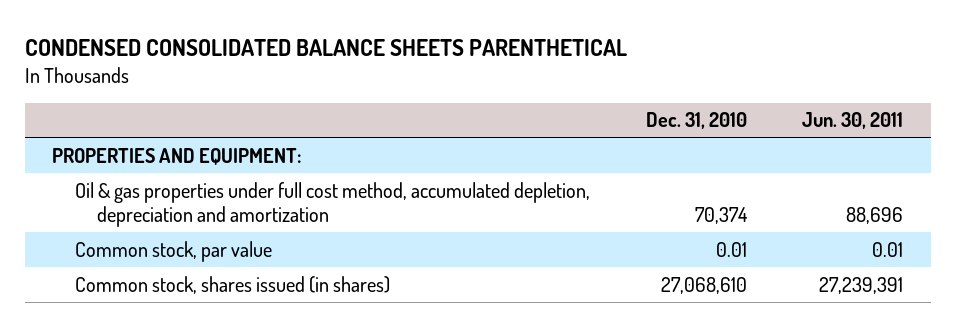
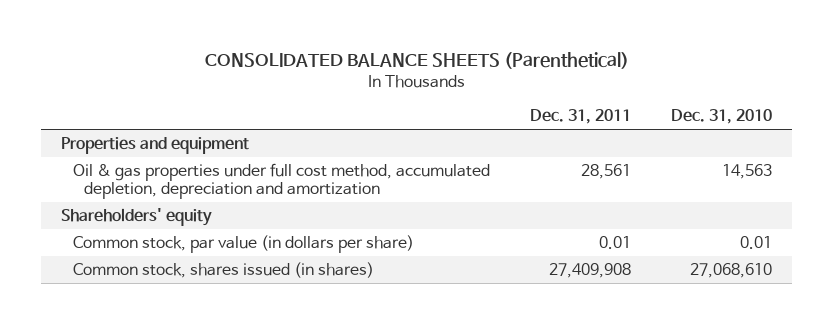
- CONDENSED CONSOLIDATED BALANCE SHEETS PARENTHETICAL
+ CONSOLIDATED BALANCE SHEETS (Parenthetical)
- | Dec. 31, 2010 | Jun. 30, 2011
+ | Dec. 31, 2011 | Dec. 31, 2010
- PROPERTIES AND EQUIPMENT:
- Oil & gas properties under full cost method, accumulated depletion, depreciation and amortization | 70,374 | 88,696
- Common stock, par value | 0.01 | 0.01
+ Properties and equipment
+ Oil & gas properties under full cost method, accumulated depletion, depreciation and amortization | 28,561 | 14,563
+ Shareholders' equity
+ Common stock, par value (in dollars per share) | 0.01 | 0.01

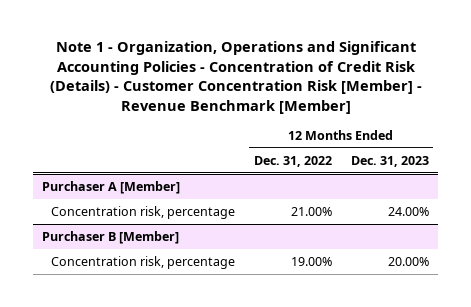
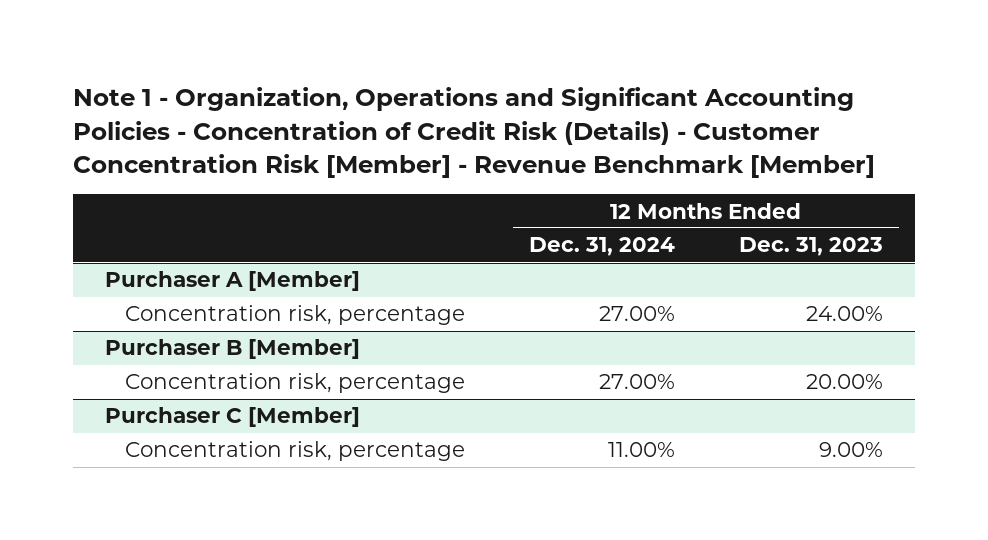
- | 12 Months Ended Dec. 31, 2022 | 12 Months Ended Dec. 31, 2023
+ | 12 Months Ended Dec. 31, 2024 | 12 Months Ended Dec. 31, 2023
+ Purchaser C [Member]
+ Concentration risk, percentage | 11.00% | 9.00%

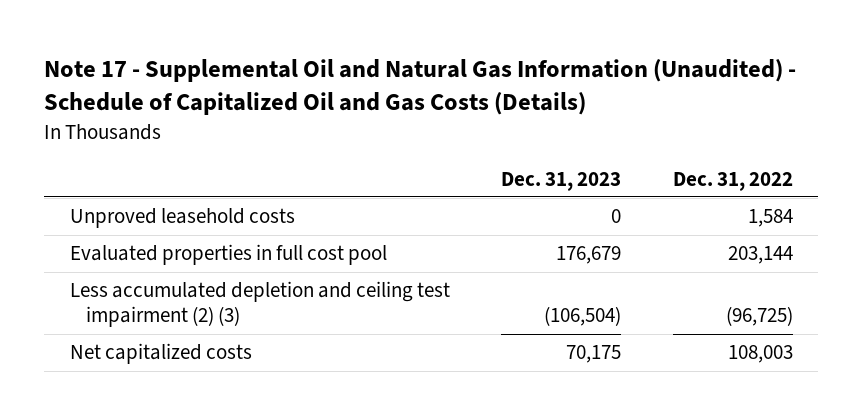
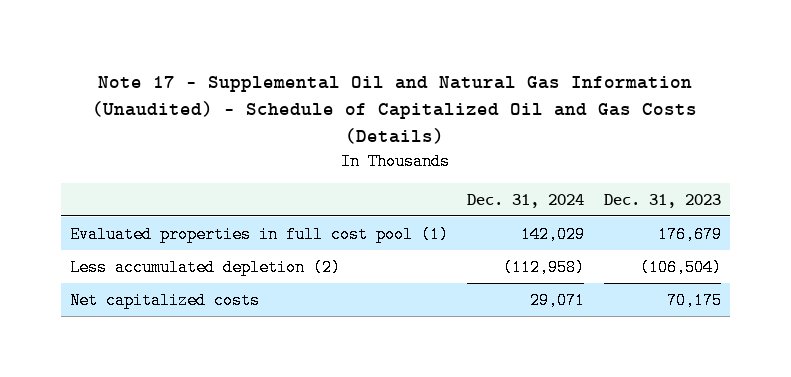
- | Dec. 31, 2023 | Dec. 31, 2022
+ | Dec. 31, 2024 | Dec. 31, 2023
- Unproved leasehold costs | 0 | 1,584
- Evaluated properties in full cost pool | 176,679 | 203,144
- Less accumulated depletion and ceiling test impairment (2) (3) | (106,504) | (96,725)
+ Evaluated properties in full cost pool (1) | 142,029 | 176,679
+ Less accumulated depletion (2) | (112,958) | (106,504)

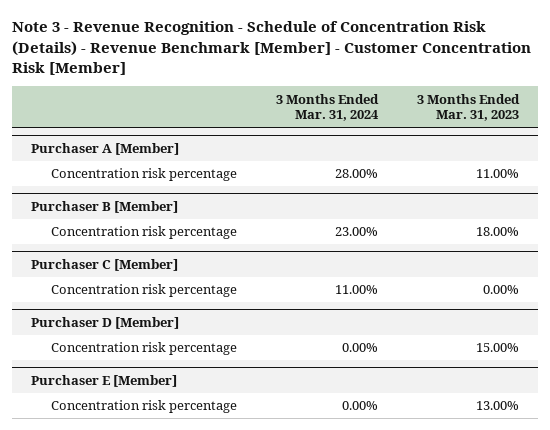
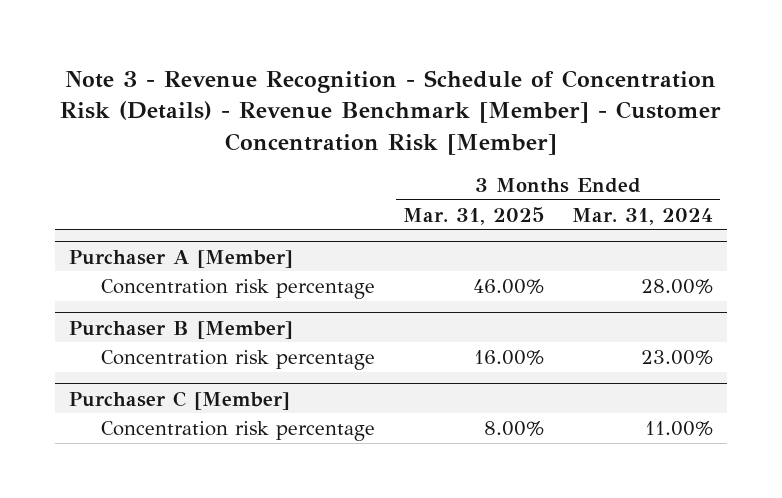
- | 3 Months Ended Mar. 31, 2024 | 3 Months Ended Mar. 31, 2023
+ | 3 Months Ended Mar. 31, 2025 | 3 Months Ended Mar. 31, 2024
- Purchaser D [Member]
- Concentration risk percentage | 0.00% | 15.00%
- Purchaser E [Member]
- Concentration risk percentage | 0.00% | 13.00%

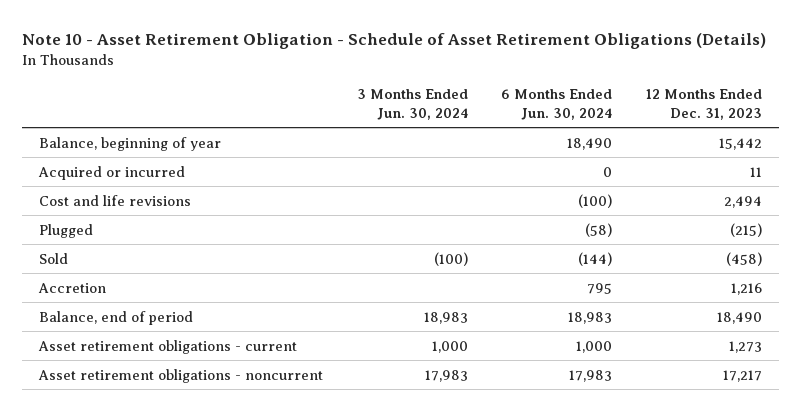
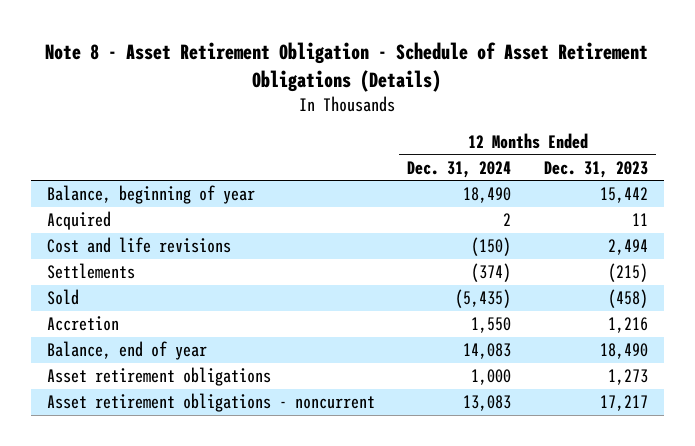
- Note 10 - Asset Retirement Obligation - Schedule of Asset Retirement Obligations (Details)
+ Note 8 - Asset Retirement Obligation - Schedule of Asset Retirement Obligations (Details)
- | 3 Months Ended Jun. 30, 2024 | 6 Months Ended Jun. 30, 2024 | 12 Months Ended Dec. 31, 2023
+ | 12 Months Ended Dec. 31, 2024 | 12 Months Ended Dec. 31, 2023
- Acquired or incurred | | 0 | 11
+ Acquired | 2 | 11
- Plugged | | (58) | (215)
+ Settlements | (374) | (215)
- Balance, end of period | 18,983 | 18,983 | 18,490
- Asset retirement obligations - current | 1,000 | 1,000 | 1,273
+ Balance, end of year | 14,083 | 18,490
+ Asset retirement obligations | 1,000 | 1,273

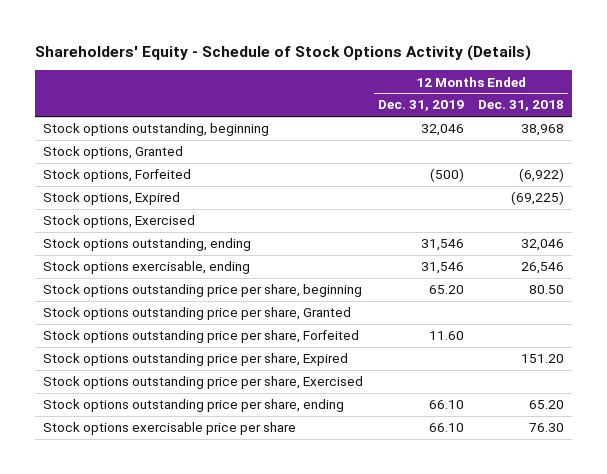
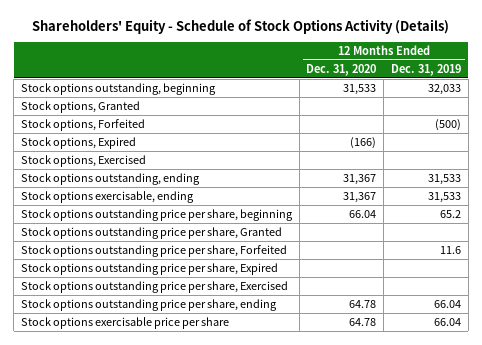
- | 12 Months Ended Dec. 31, 2019 | 12 Months Ended Dec. 31, 2018
+ | 12 Months Ended Dec. 31, 2020 | 12 Months Ended Dec. 31, 2019
- Stock options outstanding, beginning | 32,046 | 38,968
+ Stock options outstanding, beginning | 31,533 | 32,033
- Stock options outstanding, ending | 31,546 | 32,046
- Stock options exercisable, ending | 31,546 | 26,546
- Stock options outstanding price per share, beginning | 65.20 | 80.50
+ Stock options outstanding, ending | 31,367 | 31,533
+ Stock options exercisable, ending | 31,367 | 31,533
+ Stock options outstanding price per share, beginning | 66.04 | 65.2
- Stock options outstanding price per share, Forfeited | 11.60 |
+ Stock options outstanding price per share, Forfeited | | 11.6
- Stock options outstanding price per share, ending | 66.10 | 65.20
- Stock options exercisable price per share | 66.10 | 76.30
+ Stock options outstanding price per share, ending | 64.78 | 66.04
+ Stock options exercisable price per share | 64.78 | 66.04

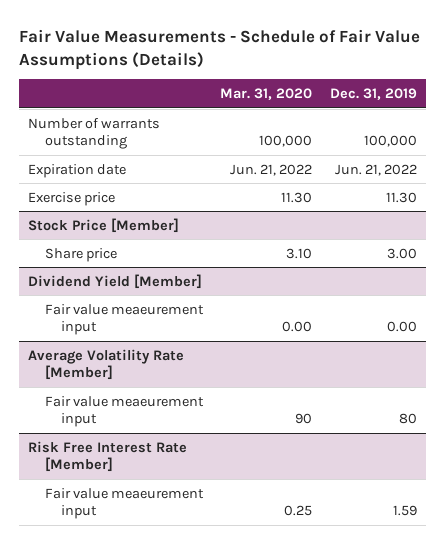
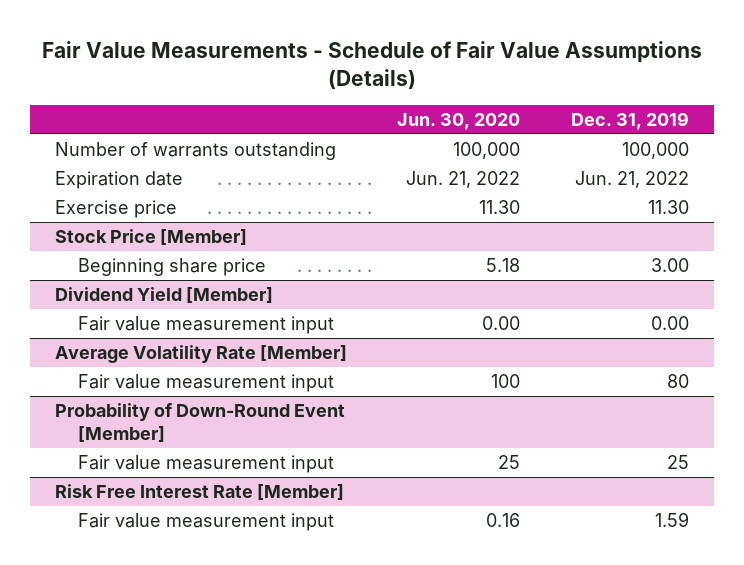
- | Mar. 31, 2020 | Dec. 31, 2019
+ | Jun. 30, 2020 | Dec. 31, 2019
@ Stock Price [Member]
- Share price | 3.10 | 3.00
+ Beginning share price | 5.18 | 3.00
@ Dividend Yield [Member]
- Fair value meaeurement input | 0.00 | 0.00
+ Fair value measurement input | 0.00 | 0.00
@ Average Volatility Rate [Member]
- Fair value meaeurement input | 90 | 80
+ Fair value measurement input | 100 | 80
+ Probability of Down-Round Event [Member]
+ Fair value measurement input | 25 | 25
@ Risk Free Interest Rate [Member]
- Fair value meaeurement input | 0.25 | 1.59
+ Fair value measurement input | 0.16 | 1.59

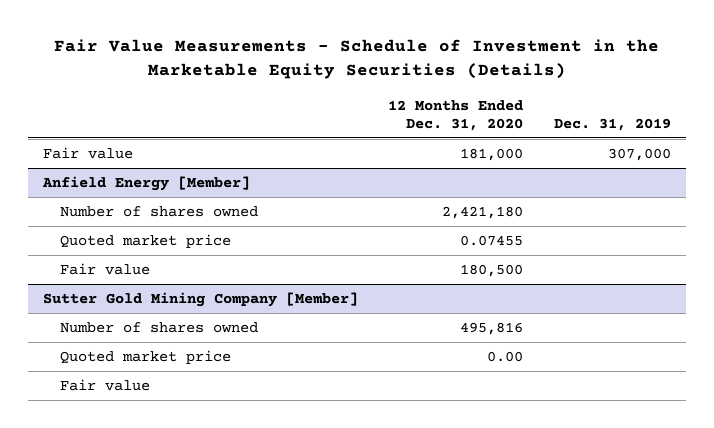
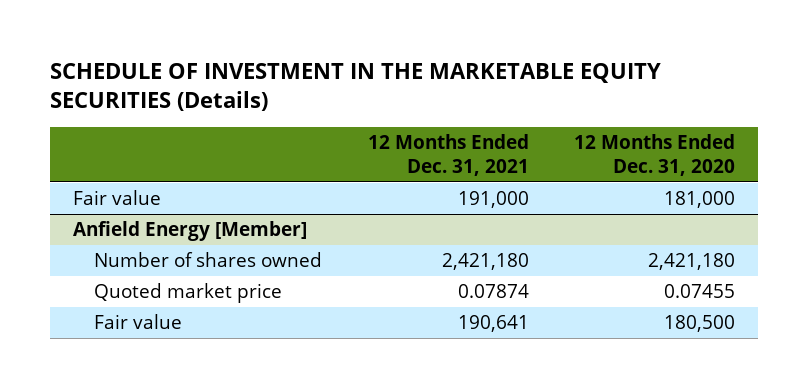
- Fair Value Measurements - Schedule of Investment in the Marketable Equity Securities (Details)
+ SCHEDULE OF INVESTMENT IN THE MARKETABLE EQUITY SECURITIES (Details)
- | 12 Months Ended Dec. 31, 2020 | Dec. 31, 2019
+ | 12 Months Ended Dec. 31, 2021 | 12 Months Ended Dec. 31, 2020
- Sutter Gold Mining Company [Member]
- Number of shares owned | 495,816 |
- Quoted market price | 0.00 |
- Fair value

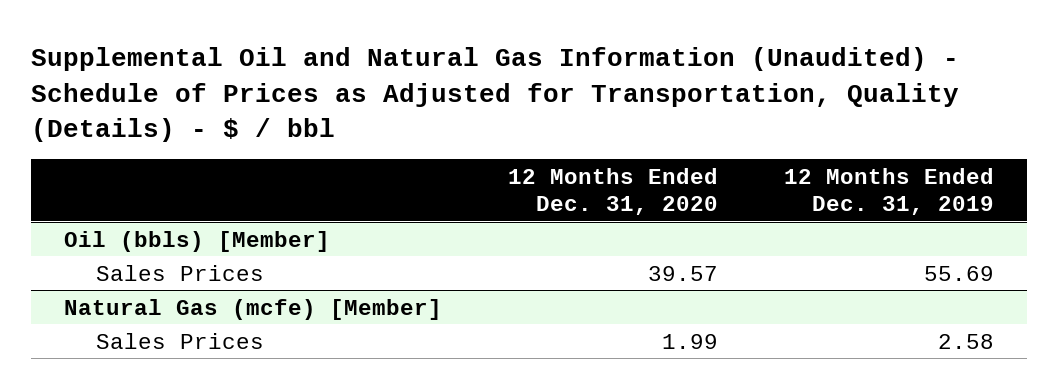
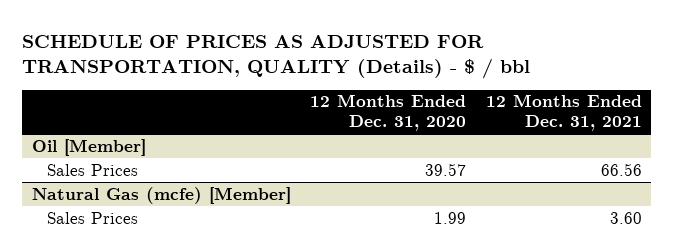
- Supplemental Oil and Natural Gas Information (Unaudited) - Schedule of Prices as Adjusted for Transportation, Quality (Details) - $ / bbl
+ SCHEDULE OF PRICES AS ADJUSTED FOR TRANSPORTATION, QUALITY (Details) - $ / bbl
- | 12 Months Ended Dec. 31, 2020 | 12 Months Ended Dec. 31, 2019
+ | 12 Months Ended Dec. 31, 2020 | 12 Months Ended Dec. 31, 2021
- Oil (bbls) [Member]
+ Oil [Member]

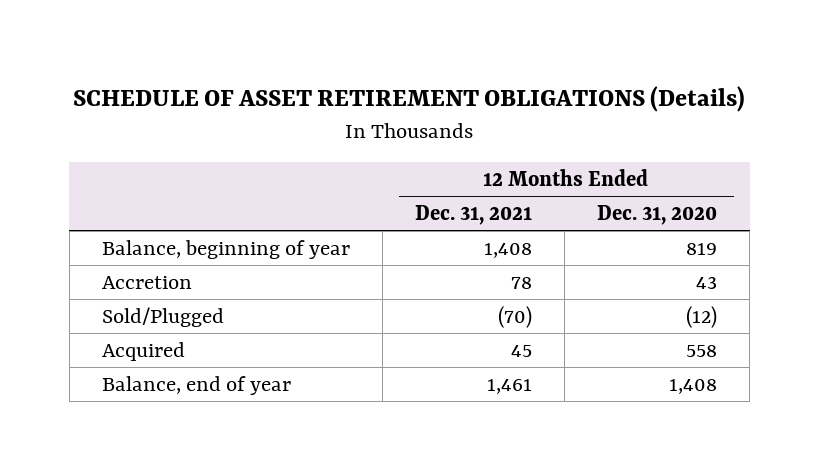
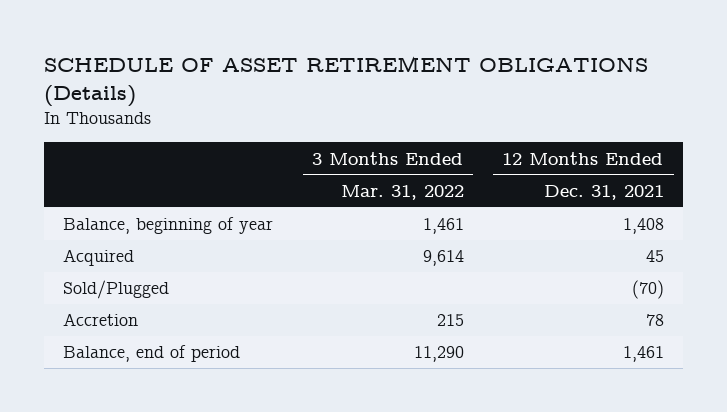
- | 12 Months Ended Dec. 31, 2021 | 12 Months Ended Dec. 31, 2020
+ | 3 Months Ended Mar. 31, 2022 | 12 Months Ended Dec. 31, 2021
- Balance, end of year | 1,461 | 1,408
moved down: Sold/Plugged | | (70)
moved down: Accretion | 215 | 78
+ Balance, end of period | 11,290 | 1,461

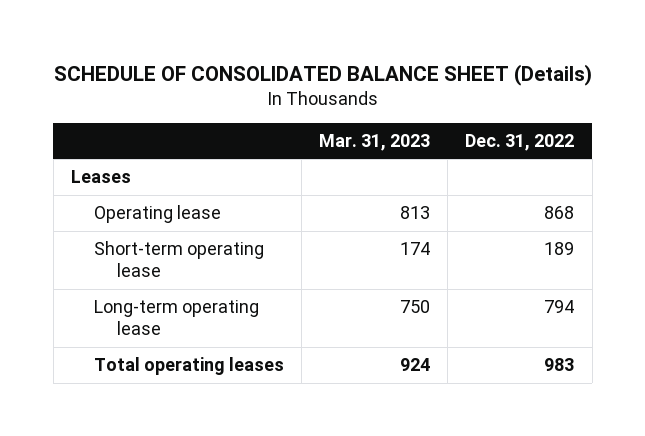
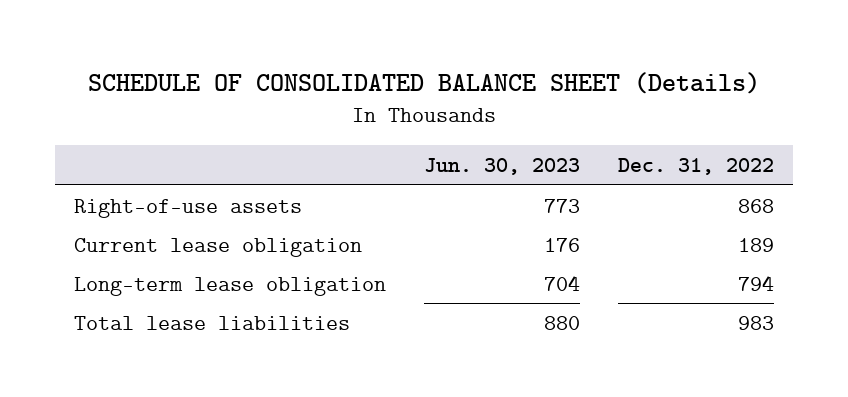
- | Mar. 31, 2023 | Dec. 31, 2022
+ | Jun. 30, 2023 | Dec. 31, 2022
- Leases
- Operating lease | 813 | 868
- Short-term operating lease | 174 | 189
- Long-term operating lease | 750 | 794
- Total operating leases | 924 | 983
+ Right-of-use assets | 773 | 868
+ Current lease obligation | 176 | 189
+ Long-term lease obligation | 704 | 794
+ Total lease liabilities | 880 | 983

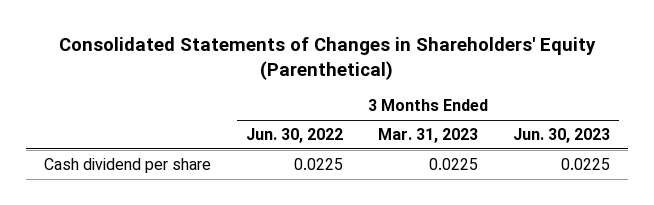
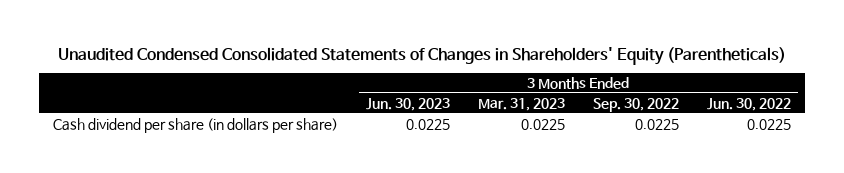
- Consolidated Statements of Changes in Shareholders' Equity (Parenthetical)
+ Unaudited Condensed Consolidated Statements of Changes in Shareholders' Equity (Parentheticals)
- | 3 Months Ended Jun. 30, 2022 | 3 Months Ended Mar. 31, 2023 | 3 Months Ended Jun. 30, 2023
+ | 3 Months Ended Jun. 30, 2023 | 3 Months Ended Mar. 31, 2023 | 3 Months Ended Sep. 30, 2022 | 3 Months Ended Jun. 30, 2022
- Cash dividend per share | 0.0225 | 0.0225 | 0.0225
+ Cash dividend per share (in dollars per share) | 0.0225 | 0.0225 | 0.0225 | 0.0225

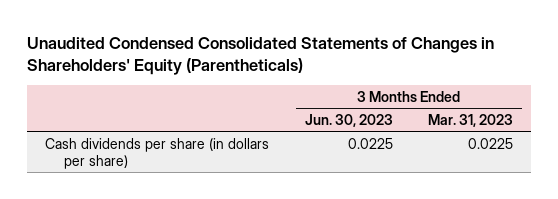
- | 3 Months Ended Jun. 30, 2023 | 3 Months Ended Mar. 31, 2023 | 3 Months Ended Sep. 30, 2022 | 3 Months Ended Jun. 30, 2022
+ | 3 Months Ended Jun. 30, 2023 | 3 Months Ended Mar. 31, 2023
- Cash dividend per share (in dollars per share) | 0.0225 | 0.0225 | 0.0225 | 0.0225
+ Cash dividends per share (in dollars per share) | 0.0225 | 0.0225

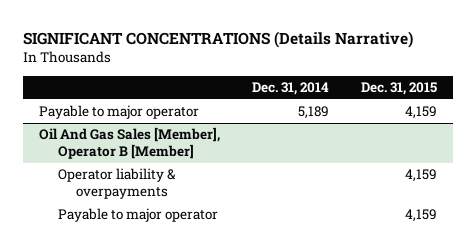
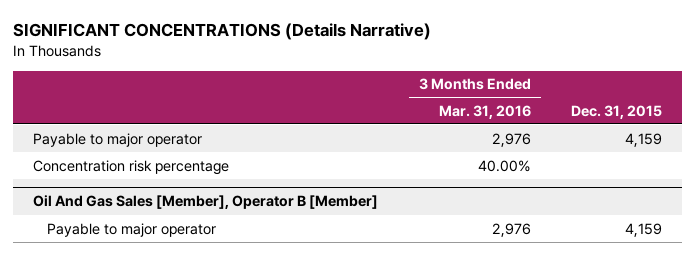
- | Dec. 31, 2014 | Dec. 31, 2015
+ | 3 Months Ended Mar. 31, 2016 | Dec. 31, 2015
+ Concentration risk percentage | 40.00% |
@ Oil And Gas Sales [Member], Operator B [Member]
- Operator liability & overpayments | | 4,159

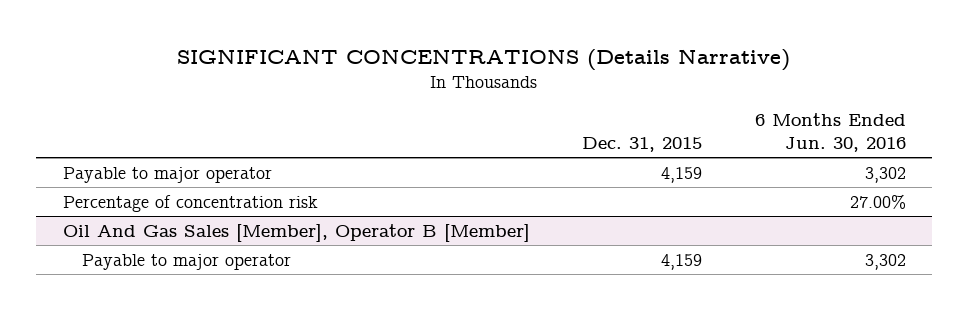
- | 3 Months Ended Mar. 31, 2016 | Dec. 31, 2015
+ | Dec. 31, 2015 | 6 Months Ended Jun. 30, 2016
- Concentration risk percentage | 40.00% |
+ Percentage of concentration risk | | 27.00%

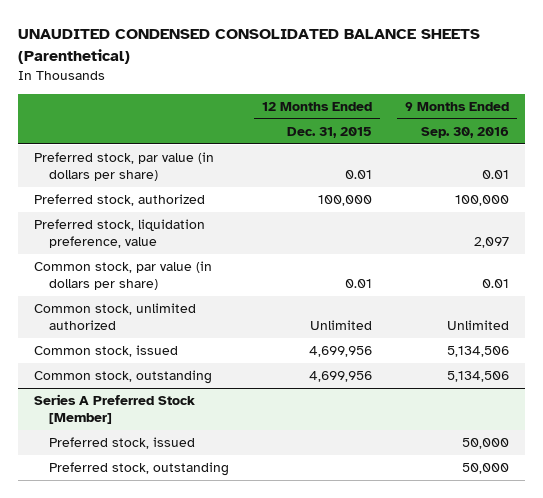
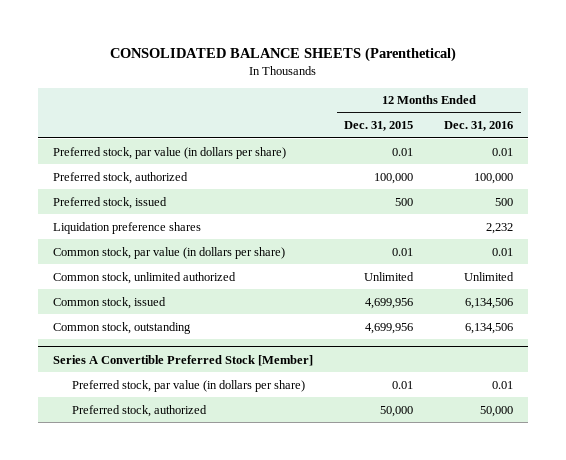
- UNAUDITED CONDENSED CONSOLIDATED BALANCE SHEETS (Parenthetical)
+ CONSOLIDATED BALANCE SHEETS (Parenthetical)
- | 12 Months Ended Dec. 31, 2015 | 9 Months Ended Sep. 30, 2016
+ | 12 Months Ended Dec. 31, 2015 | 12 Months Ended Dec. 31, 2016
- Preferred stock, liquidation preference, value | | 2,097
+ Preferred stock, issued | 500 | 500
+ Liquidation preference shares | | 2,232
- Series A Preferred Stock [Member]
- Preferred stock, issued | | 50,000
- Preferred stock, outstanding | | 50,000
+ Series A Convertible Preferred Stock [Member]
+ Preferred stock, par value (in dollars per share) | 0.01 | 0.01
+ Preferred stock, authorized | 50,000 | 50,000

